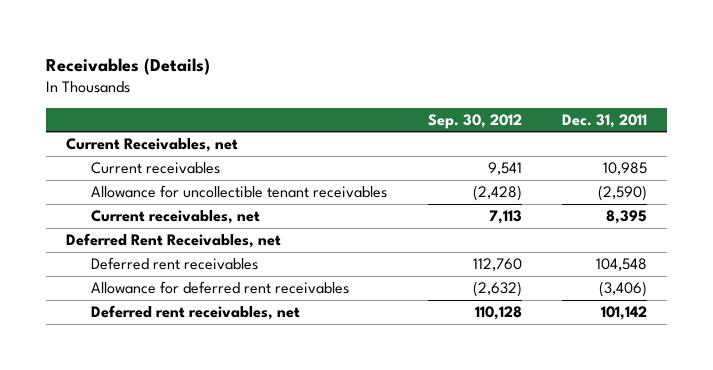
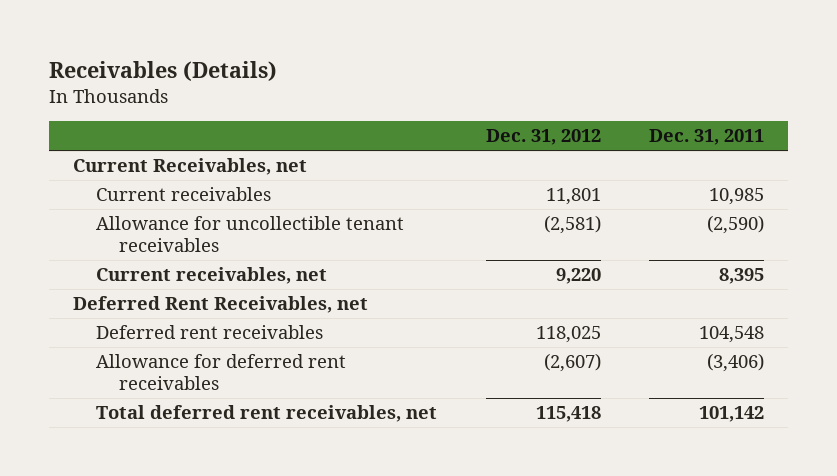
- | Sep. 30, 2012 | Dec. 31, 2011
+ | Dec. 31, 2012 | Dec. 31, 2011
- Deferred rent receivables, net | 110,128 | 101,142
+ Total deferred rent receivables, net | 115,418 | 101,142

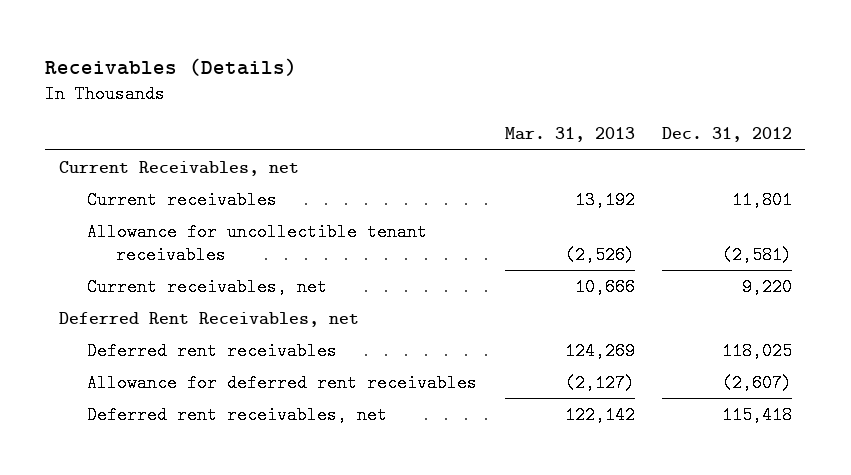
- | Dec. 31, 2012 | Dec. 31, 2011
+ | Mar. 31, 2013 | Dec. 31, 2012
- Total deferred rent receivables, net | 115,418 | 101,142
+ Deferred rent receivables, net | 122,142 | 115,418

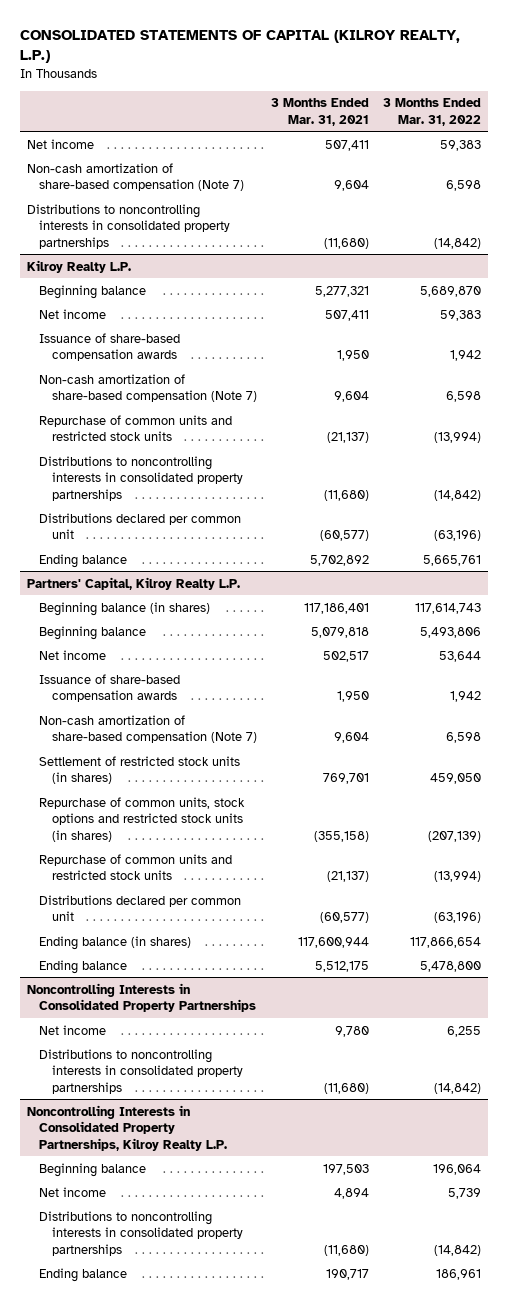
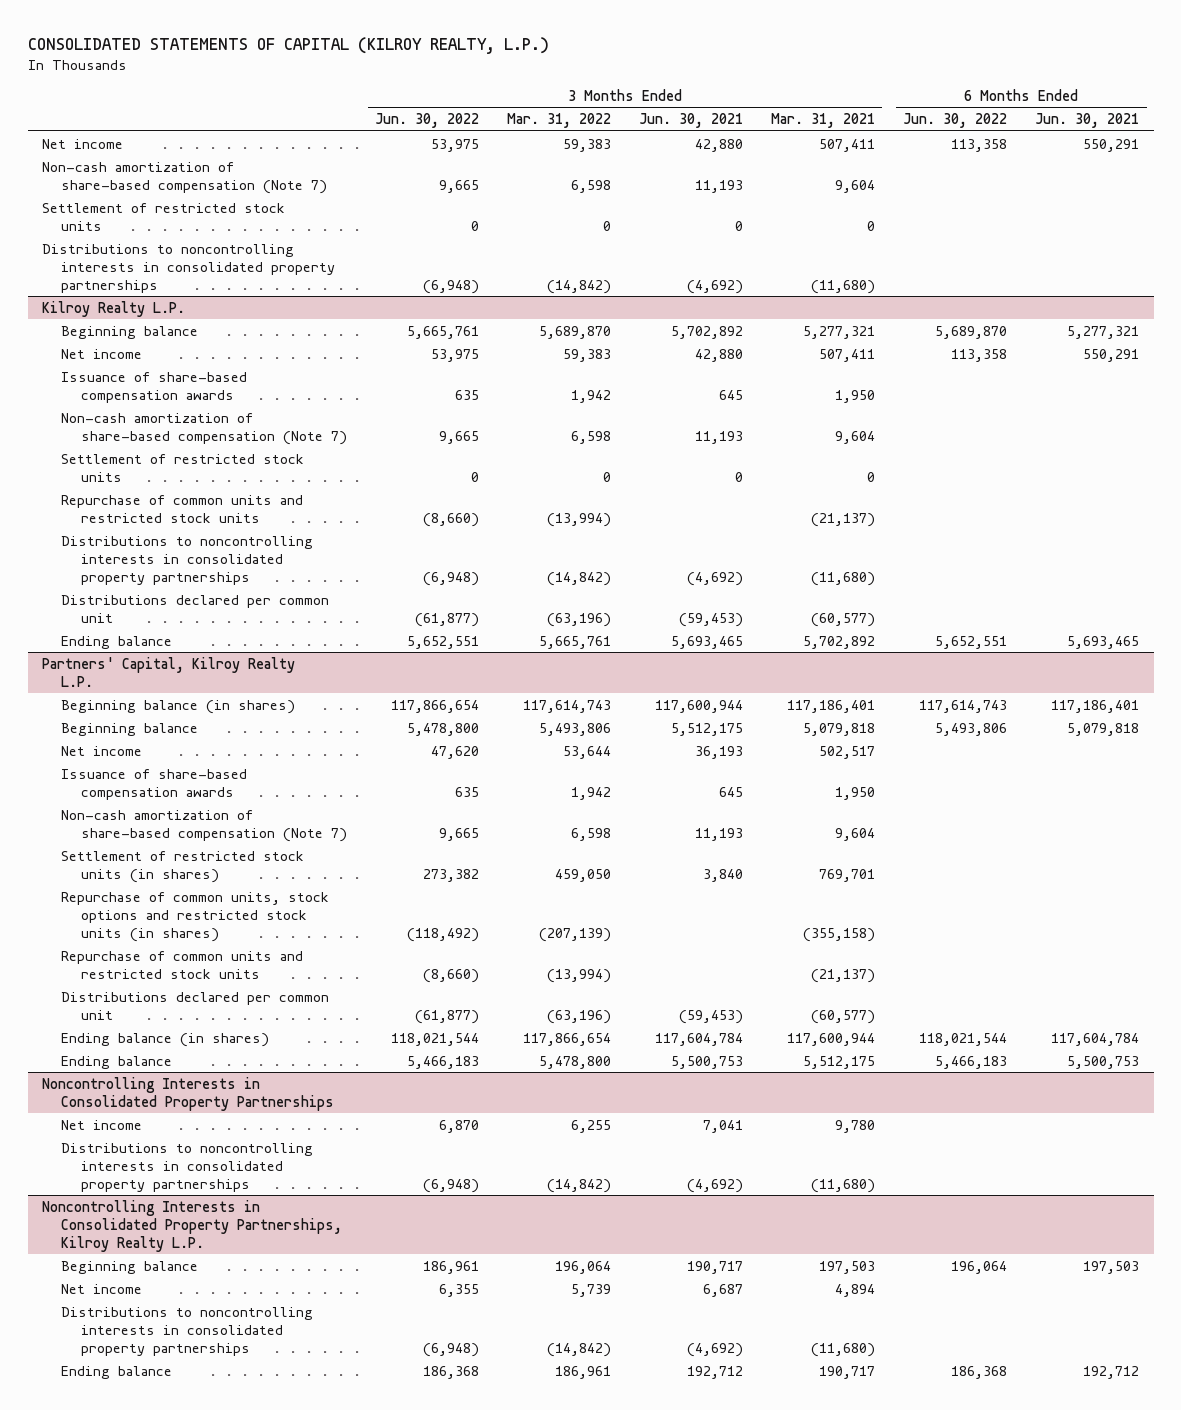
- | 3 Months Ended Mar. 31, 2021 | 3 Months Ended Mar. 31, 2022
+ | 3 Months Ended Jun. 30, 2022 | 3 Months Ended Mar. 31, 2022 | 3 Months Ended Jun. 30, 2021 | 3 Months Ended Mar. 31, 2021 | 6 Months Ended Jun. 30, 2022 | 6 Months Ended Jun. 30, 2021
+ Settlement of restricted stock units | 0 | 0 | 0 | 0 | |
@ Kilroy Realty L.P.
+ Settlement of restricted stock units | 0 | 0 | 0 | 0 | |

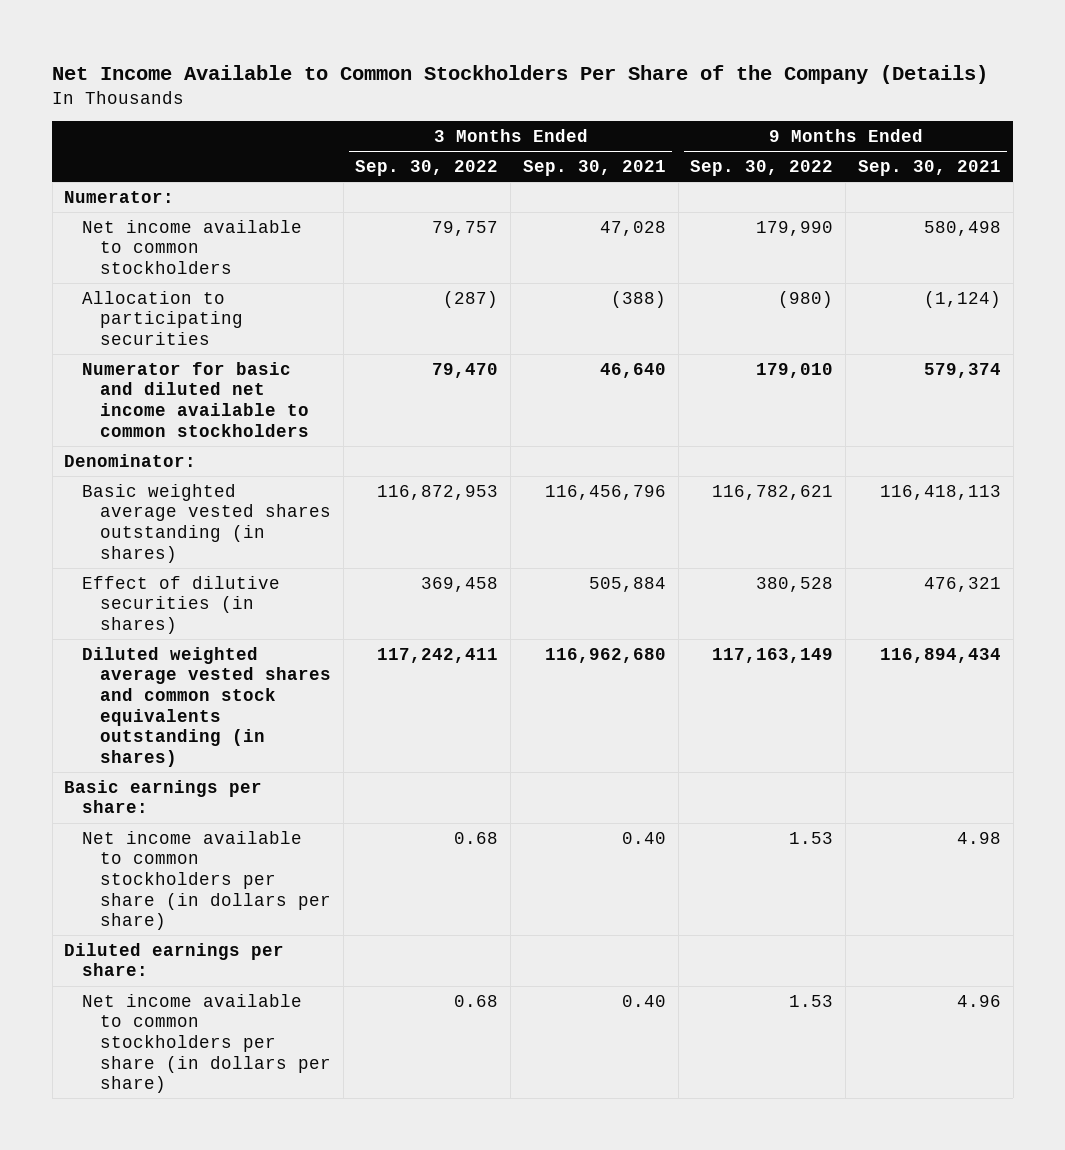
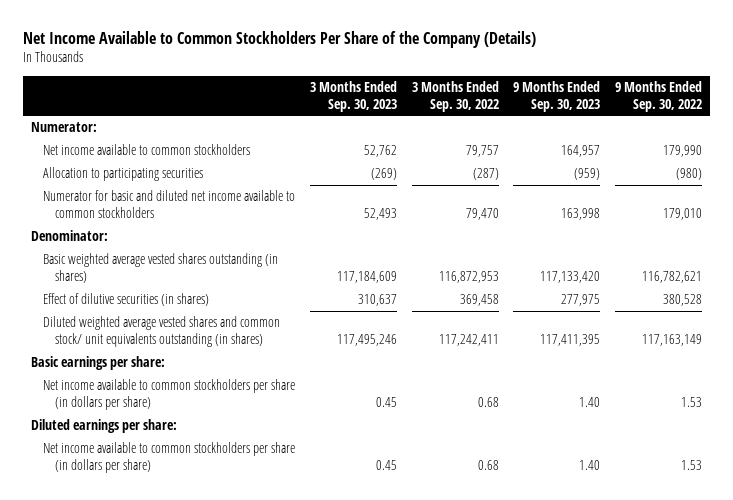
- | 3 Months Ended Sep. 30, 2022 | 3 Months Ended Sep. 30, 2021 | 9 Months Ended Sep. 30, 2022 | 9 Months Ended Sep. 30, 2021
+ | 3 Months Ended Sep. 30, 2023 | 3 Months Ended Sep. 30, 2022 | 9 Months Ended Sep. 30, 2023 | 9 Months Ended Sep. 30, 2022
- Diluted weighted average vested shares and common stock equivalents outstanding (in shares) | 117,242,411 | 116,962,680 | 117,163,149 | 116,894,434
+ Diluted weighted average vested shares and common stock/ unit equivalents outstanding (in shares) | 117,495,246 | 117,242,411 | 117,411,395 | 117,163,149

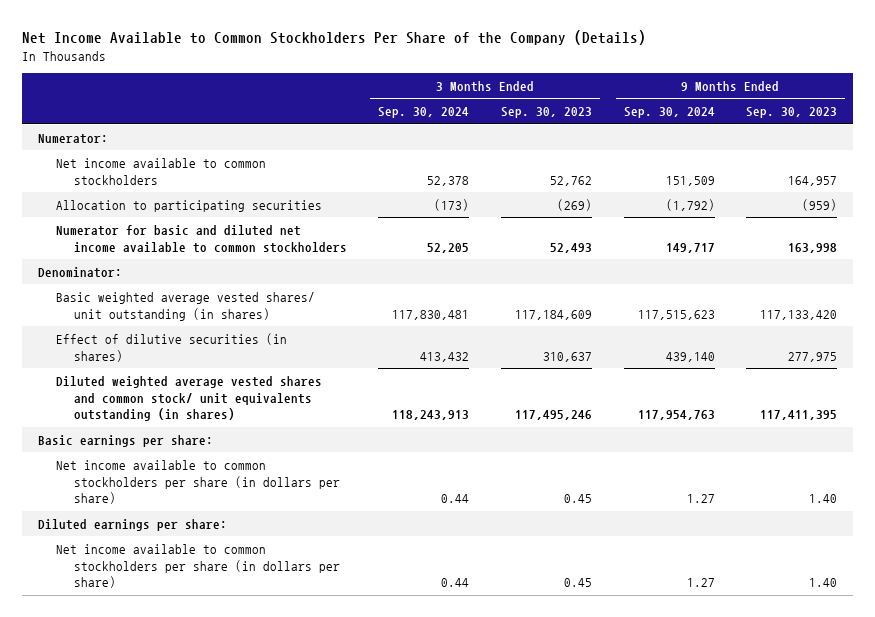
- | 3 Months Ended Sep. 30, 2023 | 3 Months Ended Sep. 30, 2022 | 9 Months Ended Sep. 30, 2023 | 9 Months Ended Sep. 30, 2022
+ | 3 Months Ended Sep. 30, 2024 | 3 Months Ended Sep. 30, 2023 | 9 Months Ended Sep. 30, 2024 | 9 Months Ended Sep. 30, 2023
- Basic weighted average vested shares outstanding (in shares) | 117,184,609 | 116,872,953 | 117,133,420 | 116,782,621
+ Basic weighted average vested shares/ unit outstanding (in shares) | 117,830,481 | 117,184,609 | 117,515,623 | 117,133,420

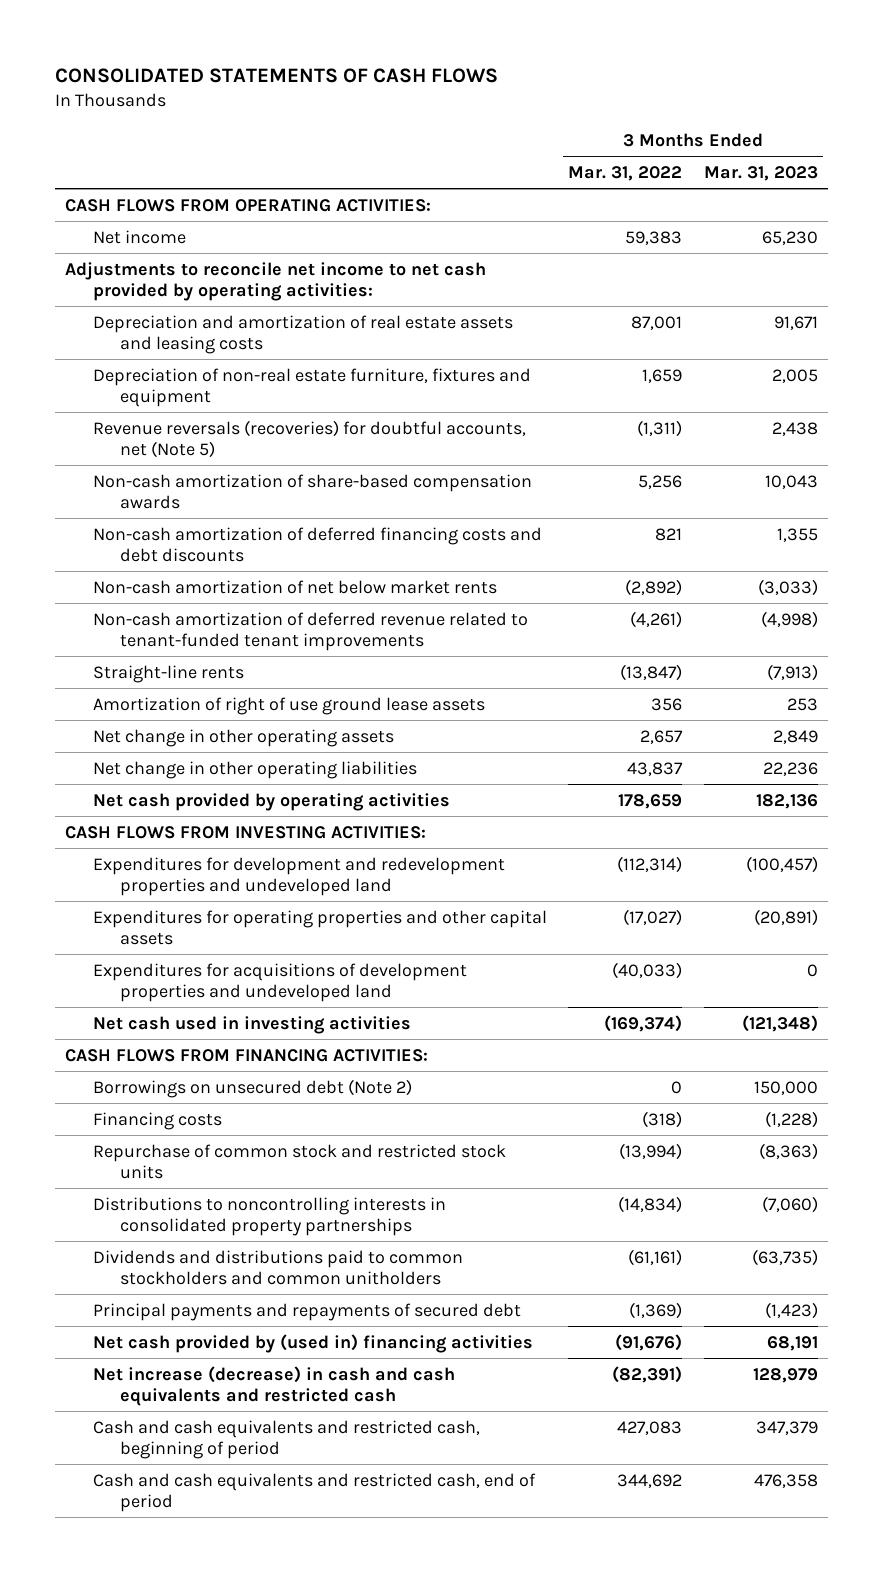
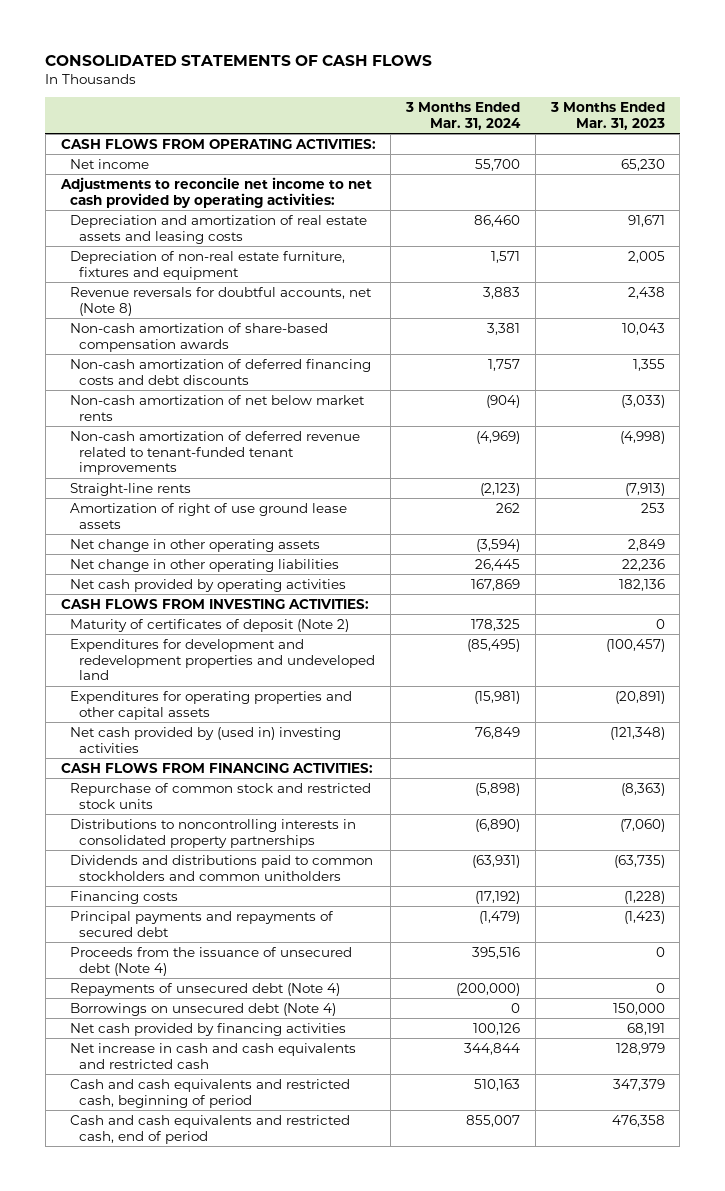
- | 3 Months Ended Mar. 31, 2022 | 3 Months Ended Mar. 31, 2023
+ | 3 Months Ended Mar. 31, 2024 | 3 Months Ended Mar. 31, 2023
- Revenue reversals (recoveries) for doubtful accounts, net (Note 5) | (1,311) | 2,438
+ Revenue reversals for doubtful accounts, net (Note 8) | 3,883 | 2,438
+ Maturity of certificates of deposit (Note 2) | 178,325 | 0
- Expenditures for acquisitions of development properties and undeveloped land | (40,033) | 0
- Net cash used in investing activities | (169,374) | (121,348)
+ Net cash provided by (used in) investing activities | 76,849 | (121,348)
- Borrowings on unsecured debt (Note 2) | 0 | 150,000
moved down: Financing costs | (17,192) | (1,228)
- Net cash provided by (used in) financing activities | (91,676) | 68,191
- Net increase (decrease) in cash and cash equivalents and restricted cash | (82,391) | 128,979
+ Proceeds from the issuance of unsecured debt (Note 4) | 395,516 | 0
+ Repayments of unsecured debt (Note 4) | (200,000) | 0
+ Borrowings on unsecured debt (Note 4) | 0 | 150,000
+ Net cash provided by financing activities | 100,126 | 68,191
+ Net increase in cash and cash equivalents and restricted cash | 344,844 | 128,979

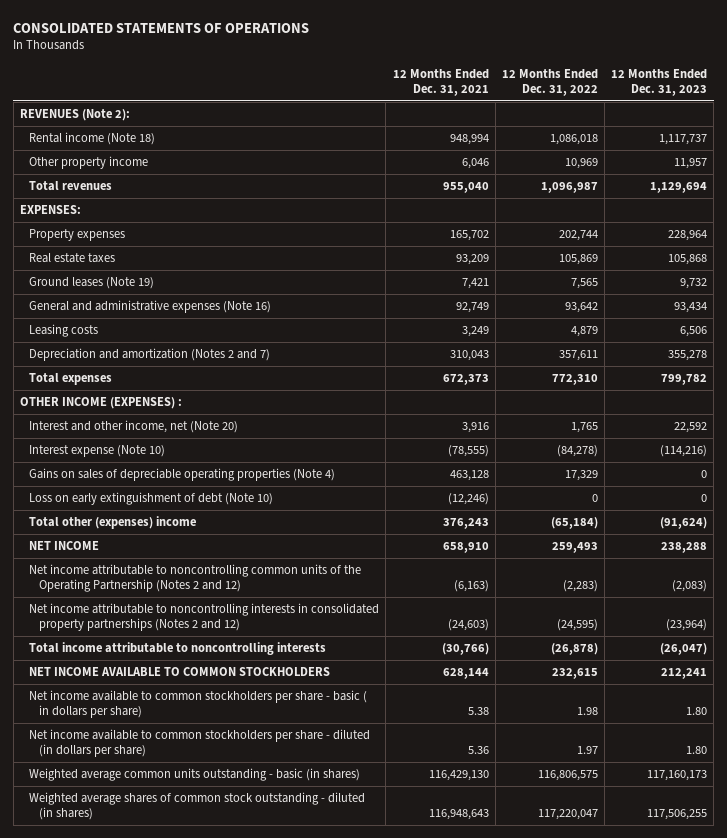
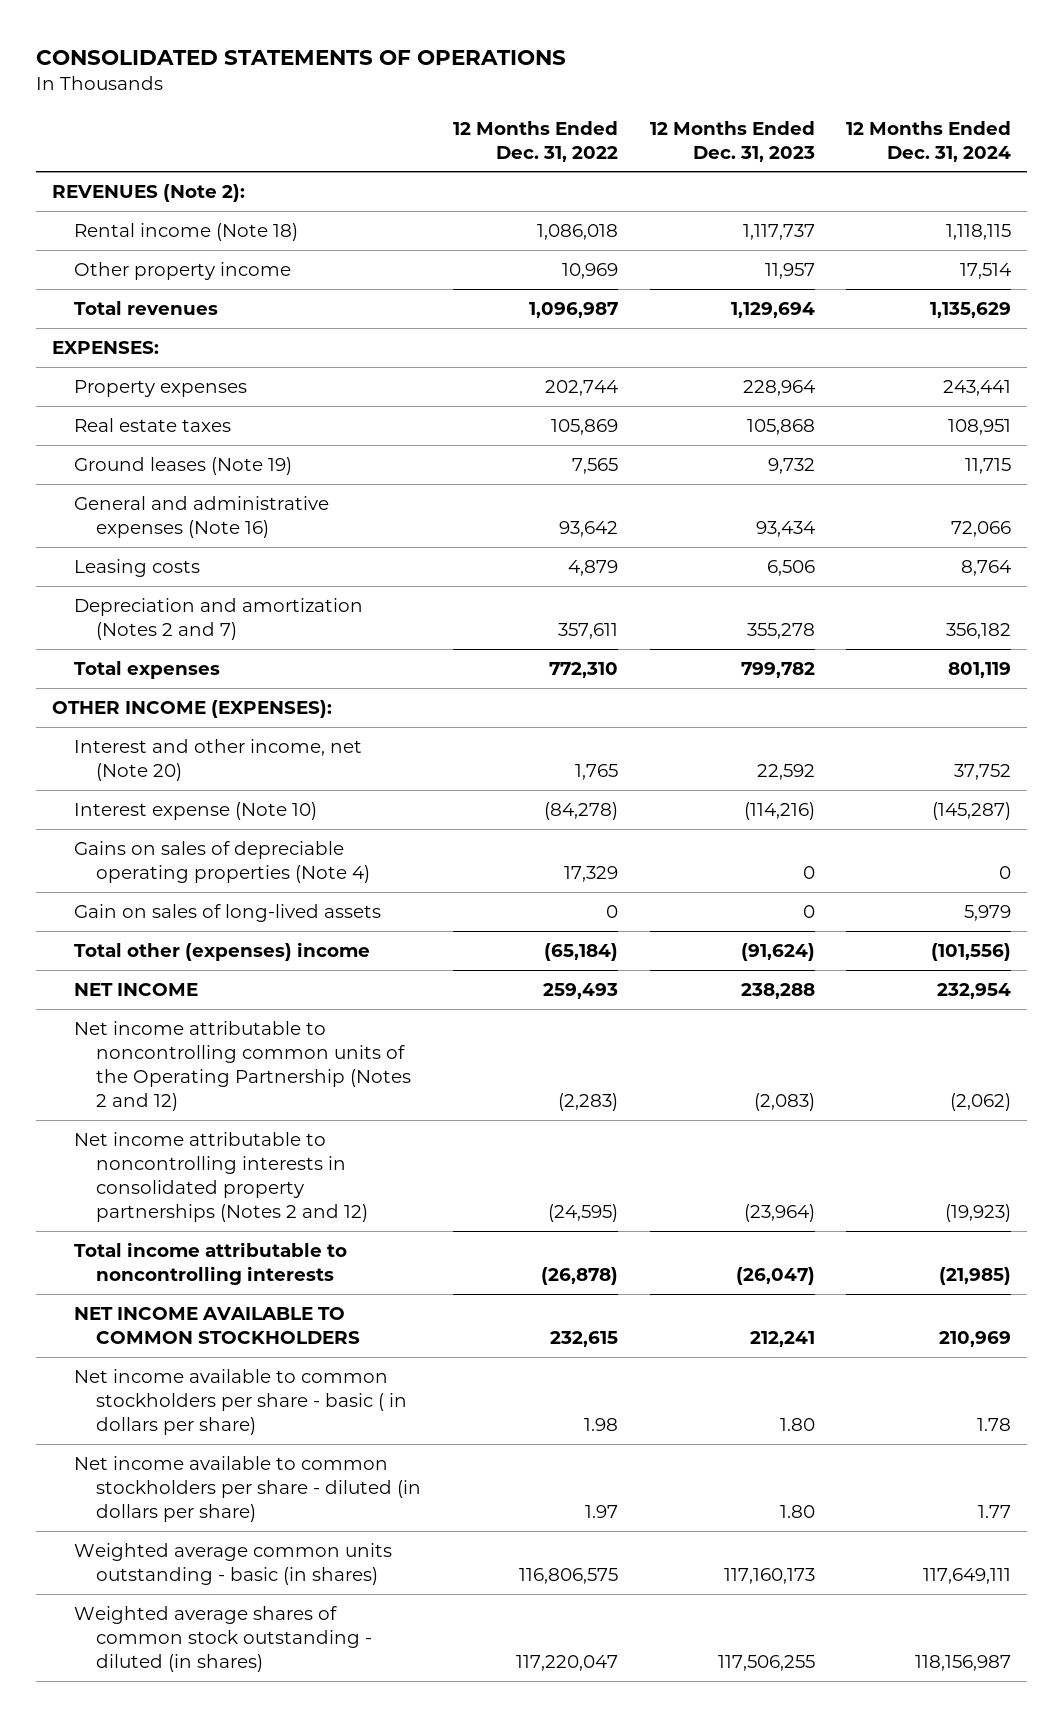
- | 12 Months Ended Dec. 31, 2021 | 12 Months Ended Dec. 31, 2022 | 12 Months Ended Dec. 31, 2023
+ | 12 Months Ended Dec. 31, 2022 | 12 Months Ended Dec. 31, 2023 | 12 Months Ended Dec. 31, 2024
- OTHER INCOME (EXPENSES) :
+ OTHER INCOME (EXPENSES):
- Loss on early extinguishment of debt (Note 10) | (12,246) | 0 | 0
+ Gain on sales of long-lived assets | 0 | 0 | 5,979

